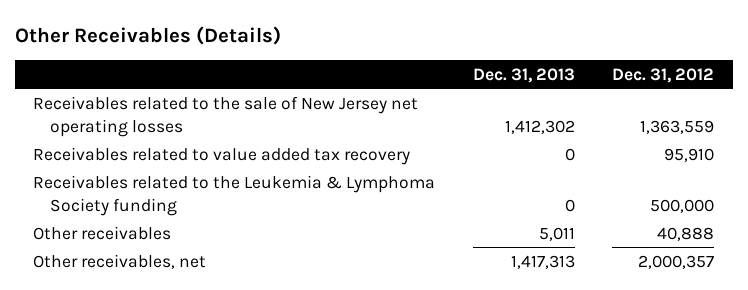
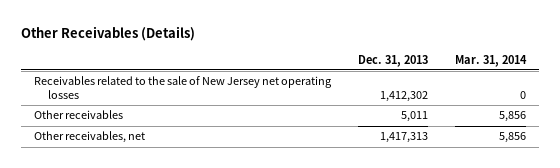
- | Dec. 31, 2013 | Dec. 31, 2012
+ | Dec. 31, 2013 | Mar. 31, 2014
- Receivables related to value added tax recovery | 0 | 95,910
- Receivables related to the Leukemia & Lymphoma Society funding | 0 | 500,000

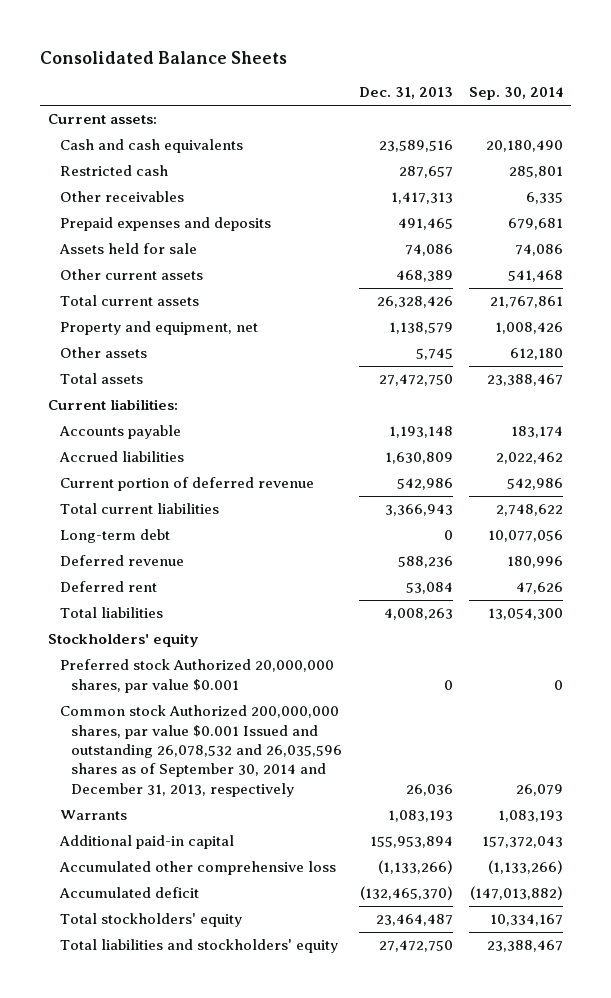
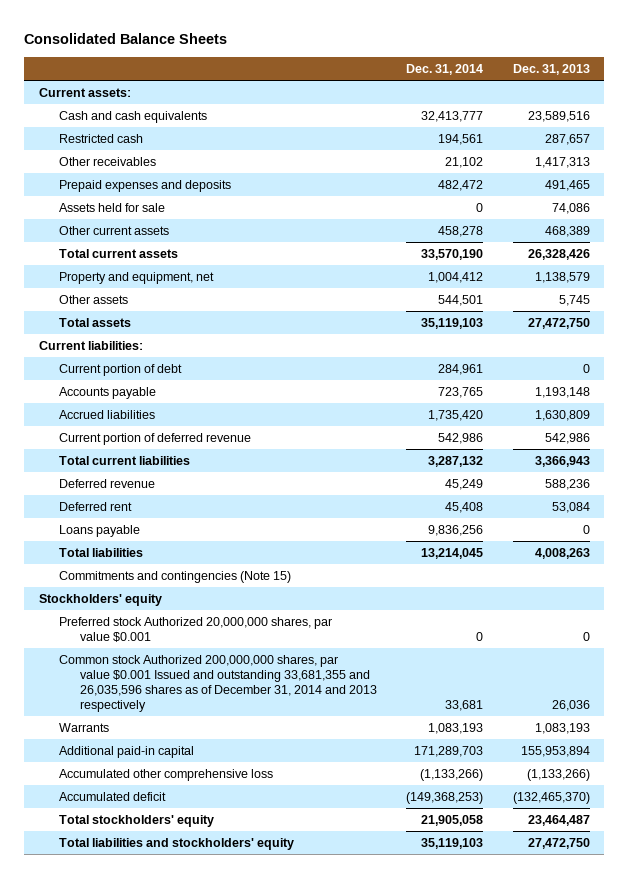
- | Dec. 31, 2013 | Sep. 30, 2014
+ | Dec. 31, 2014 | Dec. 31, 2013
+ Current portion of debt | 284,961 | 0
- Long-term debt | 0 | 10,077,056
+ Loans payable | 9,836,256 | 0
+ Commitments and contingencies (Note 15)
- Common stock Authorized 200,000,000 shares, par value $0.001 Issued and outstanding 26,078,532 and 26,035,596 shares as of September 30, 2014 and December 31, 2013, respectively | 26,036 | 26,079
+ Common stock Authorized 200,000,000 shares, par value $0.001 Issued and outstanding 33,681,355 and 26,035,596 shares as of December 31, 2014 and 2013 respectively | 33,681 | 26,036

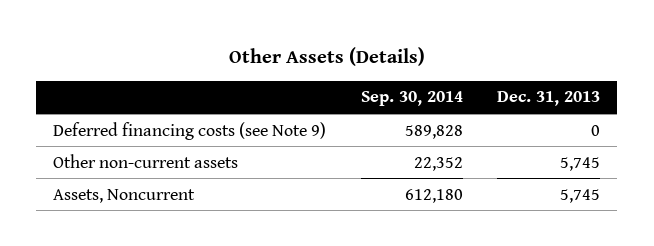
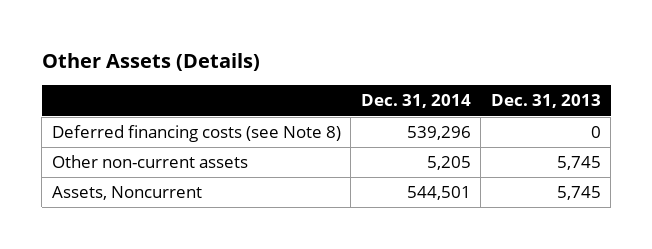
- | Sep. 30, 2014 | Dec. 31, 2013
+ | Dec. 31, 2014 | Dec. 31, 2013
- Deferred financing costs (see Note 9) | 589,828 | 0
+ Deferred financing costs (see Note 8) | 539,296 | 0

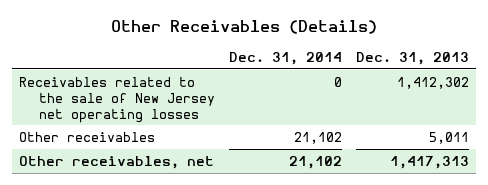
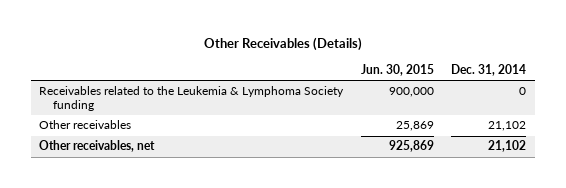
- | Dec. 31, 2014 | Dec. 31, 2013
+ | Jun. 30, 2015 | Dec. 31, 2014
- Receivables related to the sale of New Jersey net operating losses | 0 | 1,412,302
+ Receivables related to the Leukemia & Lymphoma Society funding | 900,000 | 0

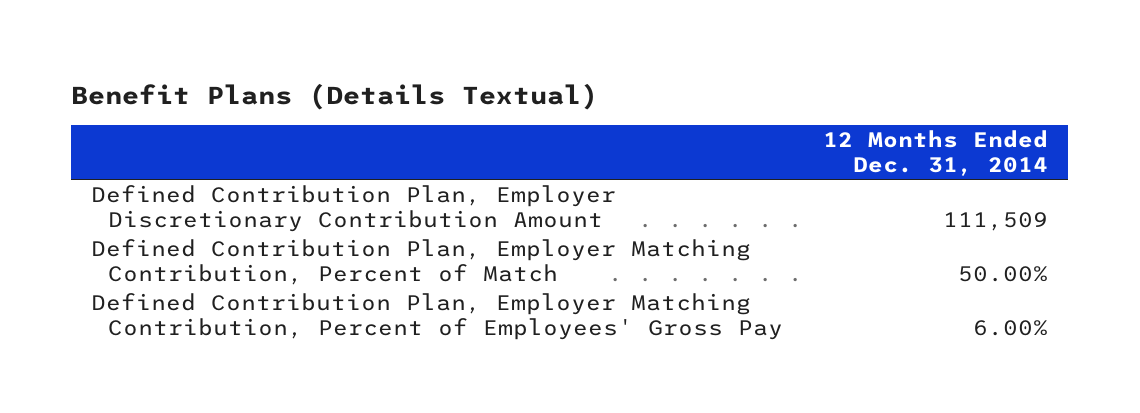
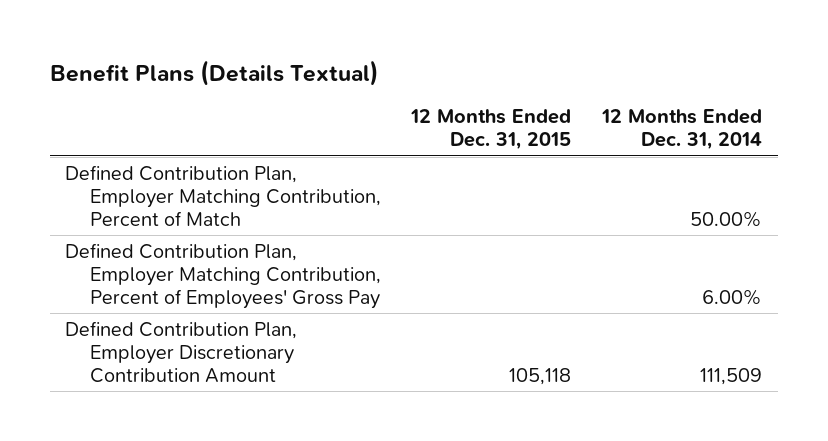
- | 12 Months Ended Dec. 31, 2014
+ | 12 Months Ended Dec. 31, 2015 | 12 Months Ended Dec. 31, 2014
moved down: Defined Contribution Plan, Employer Discretionary Contribution Amount | 105,118 | 111,509

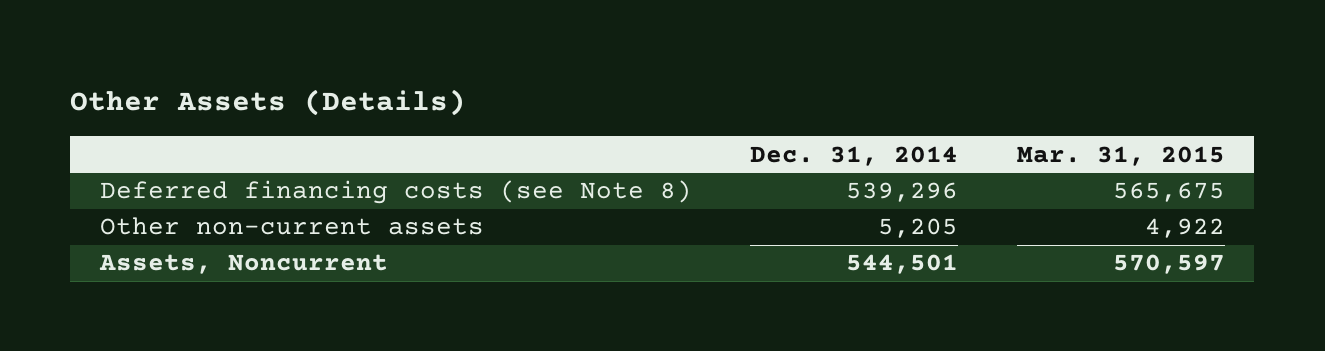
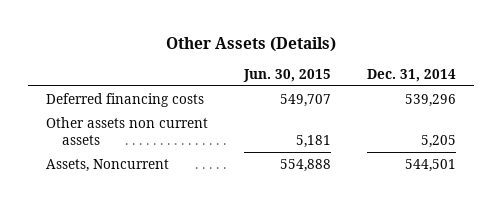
- | Dec. 31, 2014 | Mar. 31, 2015
+ | Jun. 30, 2015 | Dec. 31, 2014
- Deferred financing costs (see Note 8) | 539,296 | 565,675
- Other non-current assets | 5,205 | 4,922
+ Deferred financing costs | 549,707 | 539,296
+ Other assets non current assets | 5,181 | 5,205

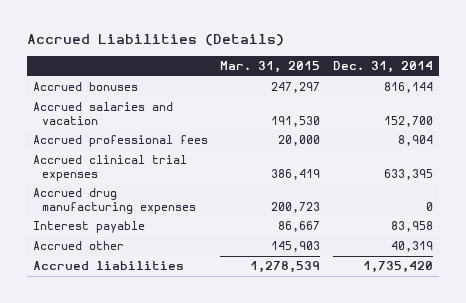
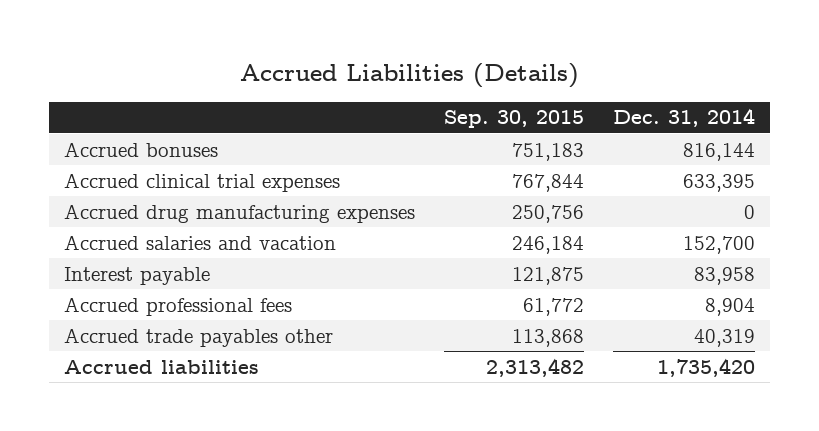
- | Mar. 31, 2015 | Dec. 31, 2014
+ | Sep. 30, 2015 | Dec. 31, 2014
moved down: Accrued salaries and vacation | 246,184 | 152,700
- Accrued other | 145,903 | 40,319
moved down: Accrued professional fees | 61,772 | 8,904
+ Accrued trade payables other | 113,868 | 40,319

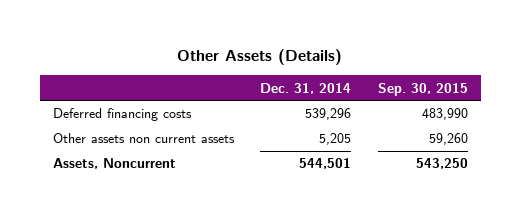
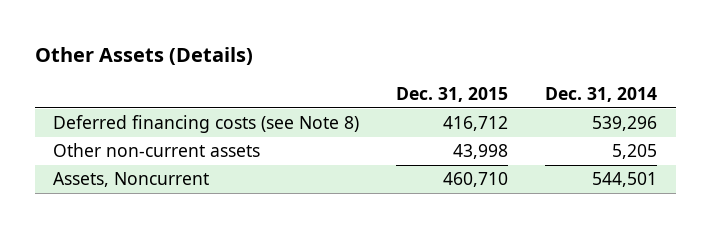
- | Dec. 31, 2014 | Sep. 30, 2015
+ | Dec. 31, 2015 | Dec. 31, 2014
- Deferred financing costs | 539,296 | 483,990
- Other assets non current assets | 5,205 | 59,260
+ Deferred financing costs (see Note 8) | 416,712 | 539,296
+ Other non-current assets | 43,998 | 5,205

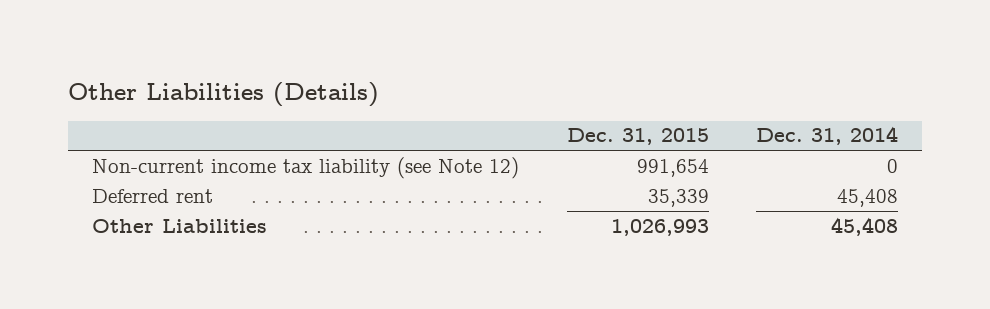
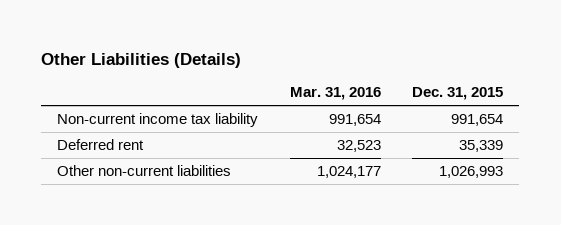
- | Dec. 31, 2015 | Dec. 31, 2014
+ | Mar. 31, 2016 | Dec. 31, 2015
- Non-current income tax liability (see Note 12) | 991,654 | 0
+ Non-current income tax liability | 991,654 | 991,654
- Other Liabilities | 1,026,993 | 45,408
+ Other non-current liabilities | 1,024,177 | 1,026,993

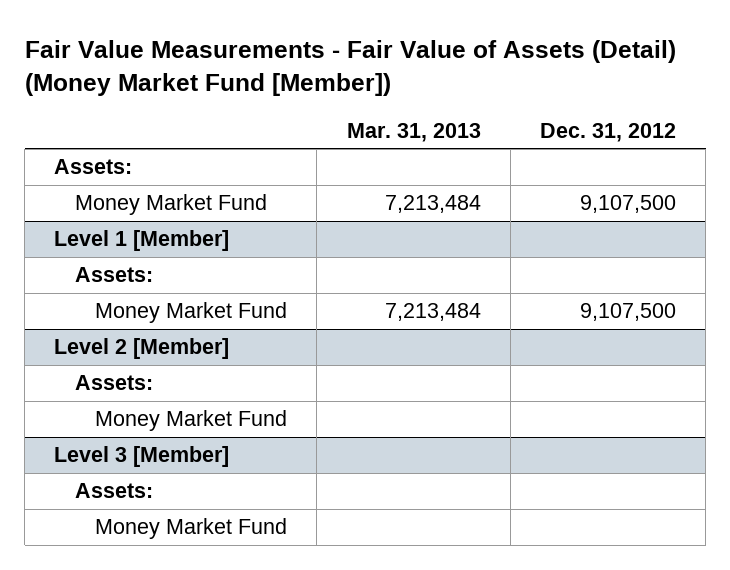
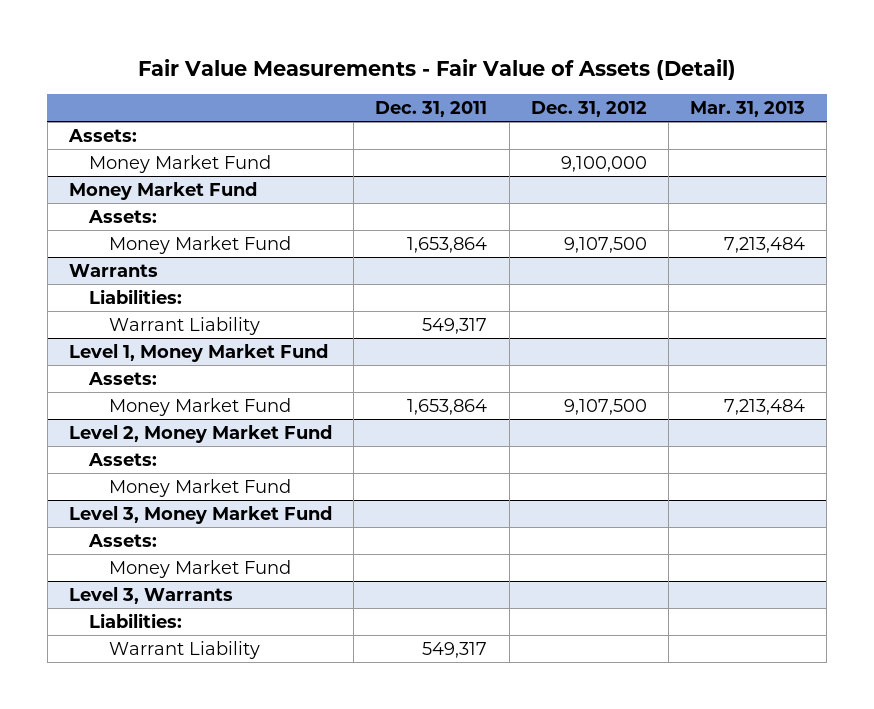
- Fair Value Measurements - Fair Value of Assets (Detail) (Money Market Fund [Member])
+ Fair Value Measurements - Fair Value of Assets (Detail)
- | Mar. 31, 2013 | Dec. 31, 2012
+ | Dec. 31, 2011 | Dec. 31, 2012 | Mar. 31, 2013
+ Money Market Fund | | 9,100,000 |
+ Money Market Fund
+ Assets:
- Level 1 [Member]
+ Warrants
+ Liabilities:
+ Warrant Liability | 549,317 | |
+ Level 1, Money Market Fund
- Level 2 [Member]
+ Level 2, Money Market Fund
- Level 3 [Member]
+ Level 3, Money Market Fund
+ Level 3, Warrants
+ Liabilities:
+ Warrant Liability | 549,317 | |

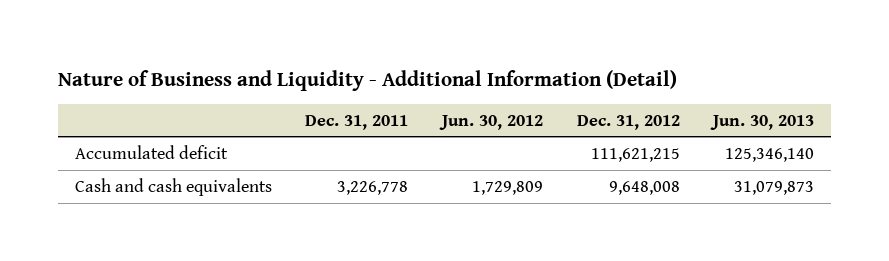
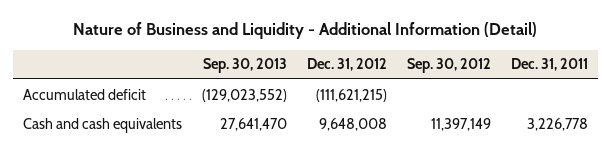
- | Dec. 31, 2011 | Jun. 30, 2012 | Dec. 31, 2012 | Jun. 30, 2013
+ | Sep. 30, 2013 | Dec. 31, 2012 | Sep. 30, 2012 | Dec. 31, 2011
- Accumulated deficit | | | 111,621,215 | 125,346,140
+ Accumulated deficit | (129,023,552) | (111,621,215) | |

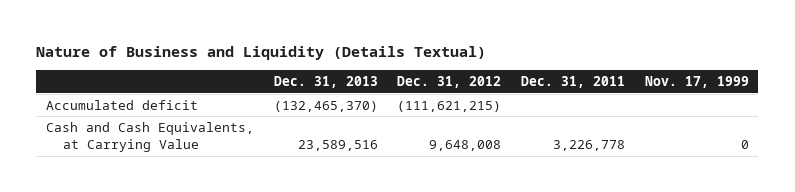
- Nature of Business and Liquidity - Additional Information (Detail)
+ Nature of Business and Liquidity (Details Textual)
- | Sep. 30, 2013 | Dec. 31, 2012 | Sep. 30, 2012 | Dec. 31, 2011
+ | Dec. 31, 2013 | Dec. 31, 2012 | Dec. 31, 2011 | Nov. 17, 1999
- Cash and cash equivalents | 27,641,470 | 9,648,008 | 11,397,149 | 3,226,778
+ Cash and Cash Equivalents, at Carrying Value | 23,589,516 | 9,648,008 | 3,226,778 | 0

